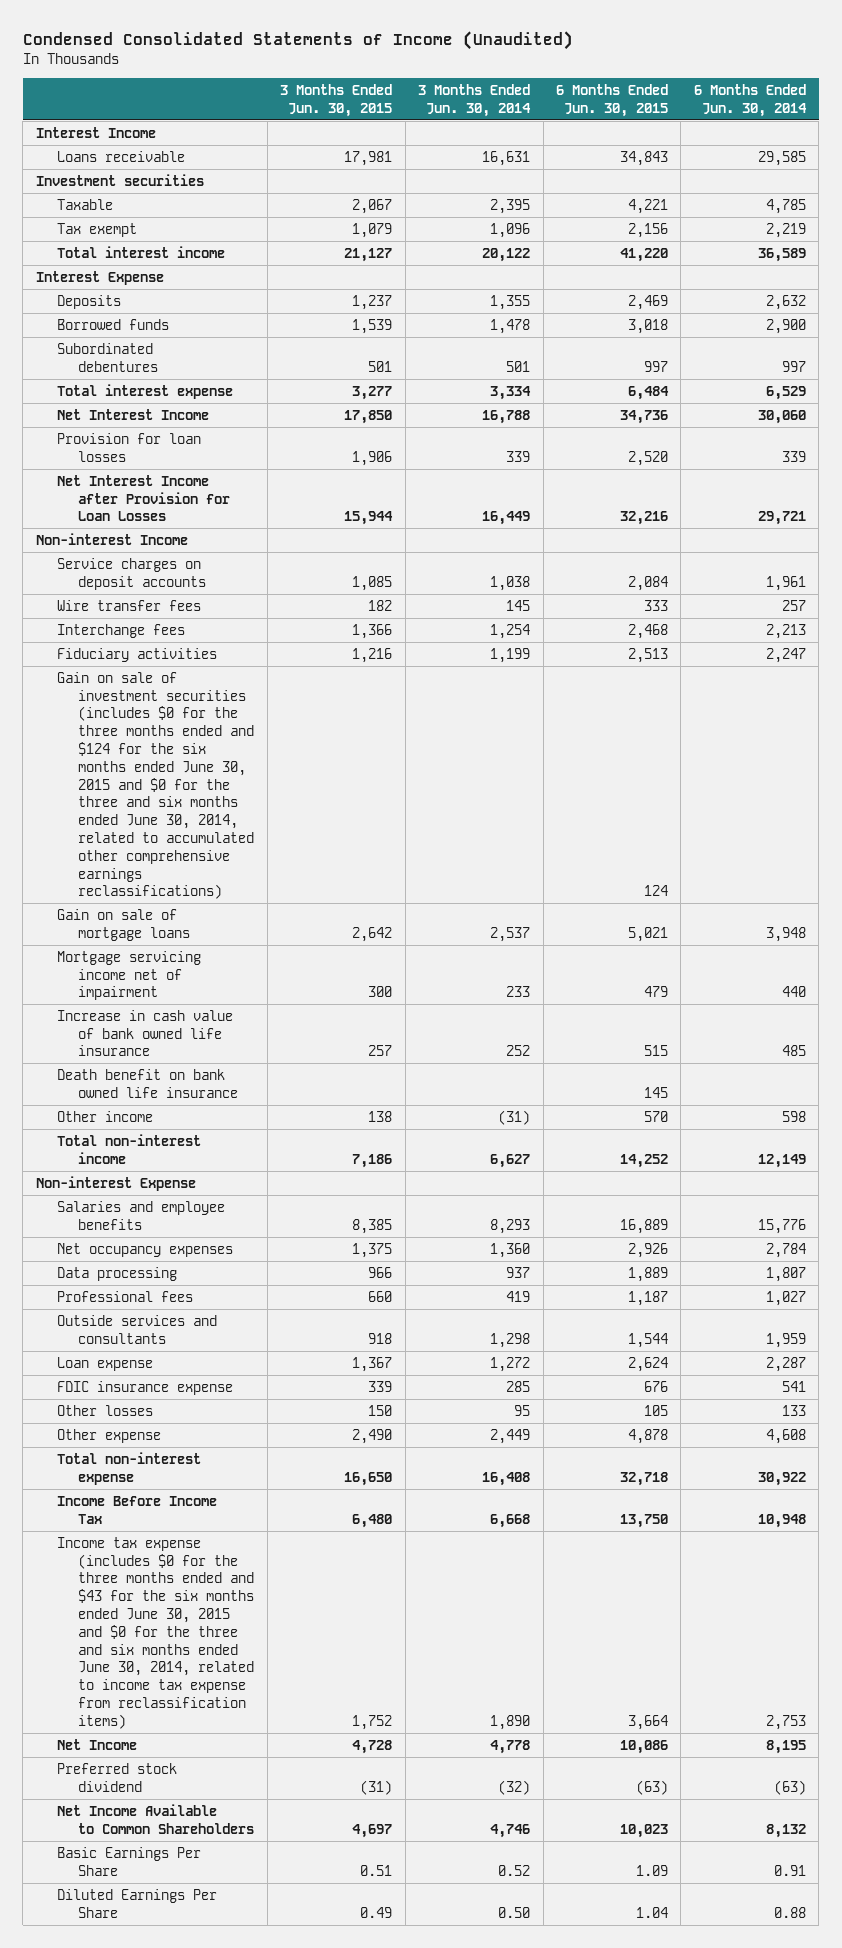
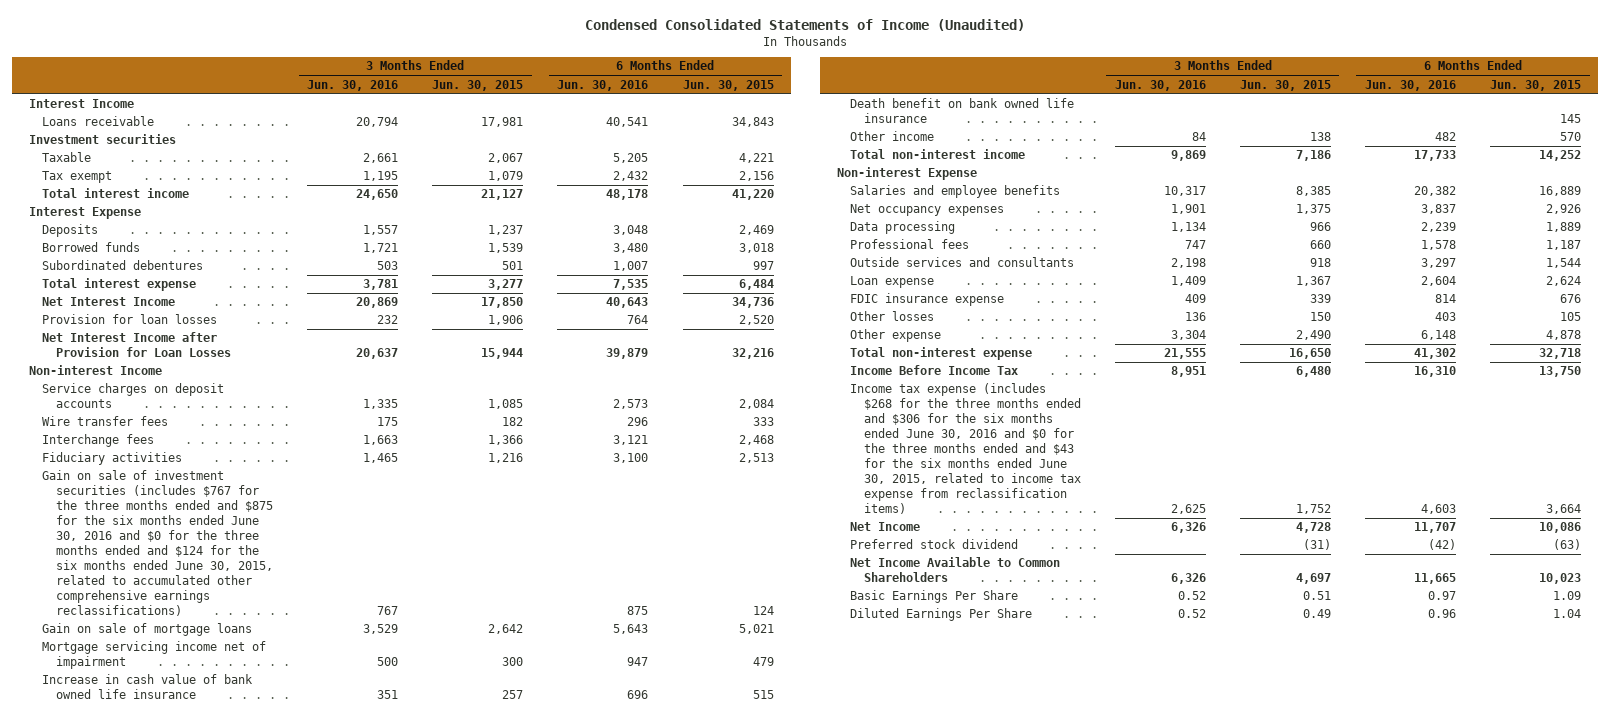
- | 3 Months Ended Jun. 30, 2015 | 3 Months Ended Jun. 30, 2014 | 6 Months Ended Jun. 30, 2015 | 6 Months Ended Jun. 30, 2014
+ | 3 Months Ended Jun. 30, 2016 | 3 Months Ended Jun. 30, 2015 | 6 Months Ended Jun. 30, 2016 | 6 Months Ended Jun. 30, 2015
- Gain on sale of investment securities (includes $0 for the three months ended and $124 for the six months ended June 30, 2015 and $0 for the three and six months ended June 30, 2014, related to accumulated other comprehensive earnings reclassifications) | | | 124 |
+ Gain on sale of investment securities (includes $767 for the three months ended and $875 for the six months ended June 30, 2016 and $0 for the three months ended and $124 for the six months ended June 30, 2015, related to accumulated other comprehensive earnings reclassifications) | 767 | | 875 | 124
- Income tax expense (includes $0 for the three months ended and $43 for the six months ended June 30, 2015 and $0 for the three and six months ended June 30, 2014, related to income tax expense from reclassification items) | 1,752 | 1,890 | 3,664 | 2,753
+ Income tax expense (includes $268 for the three months ended and $306 for the six months ended June 30, 2016 and $0 for the three months ended and $43 for the six months ended June 30, 2015, related to income tax expense from reclassification items) | 2,625 | 1,752 | 4,603 | 3,664

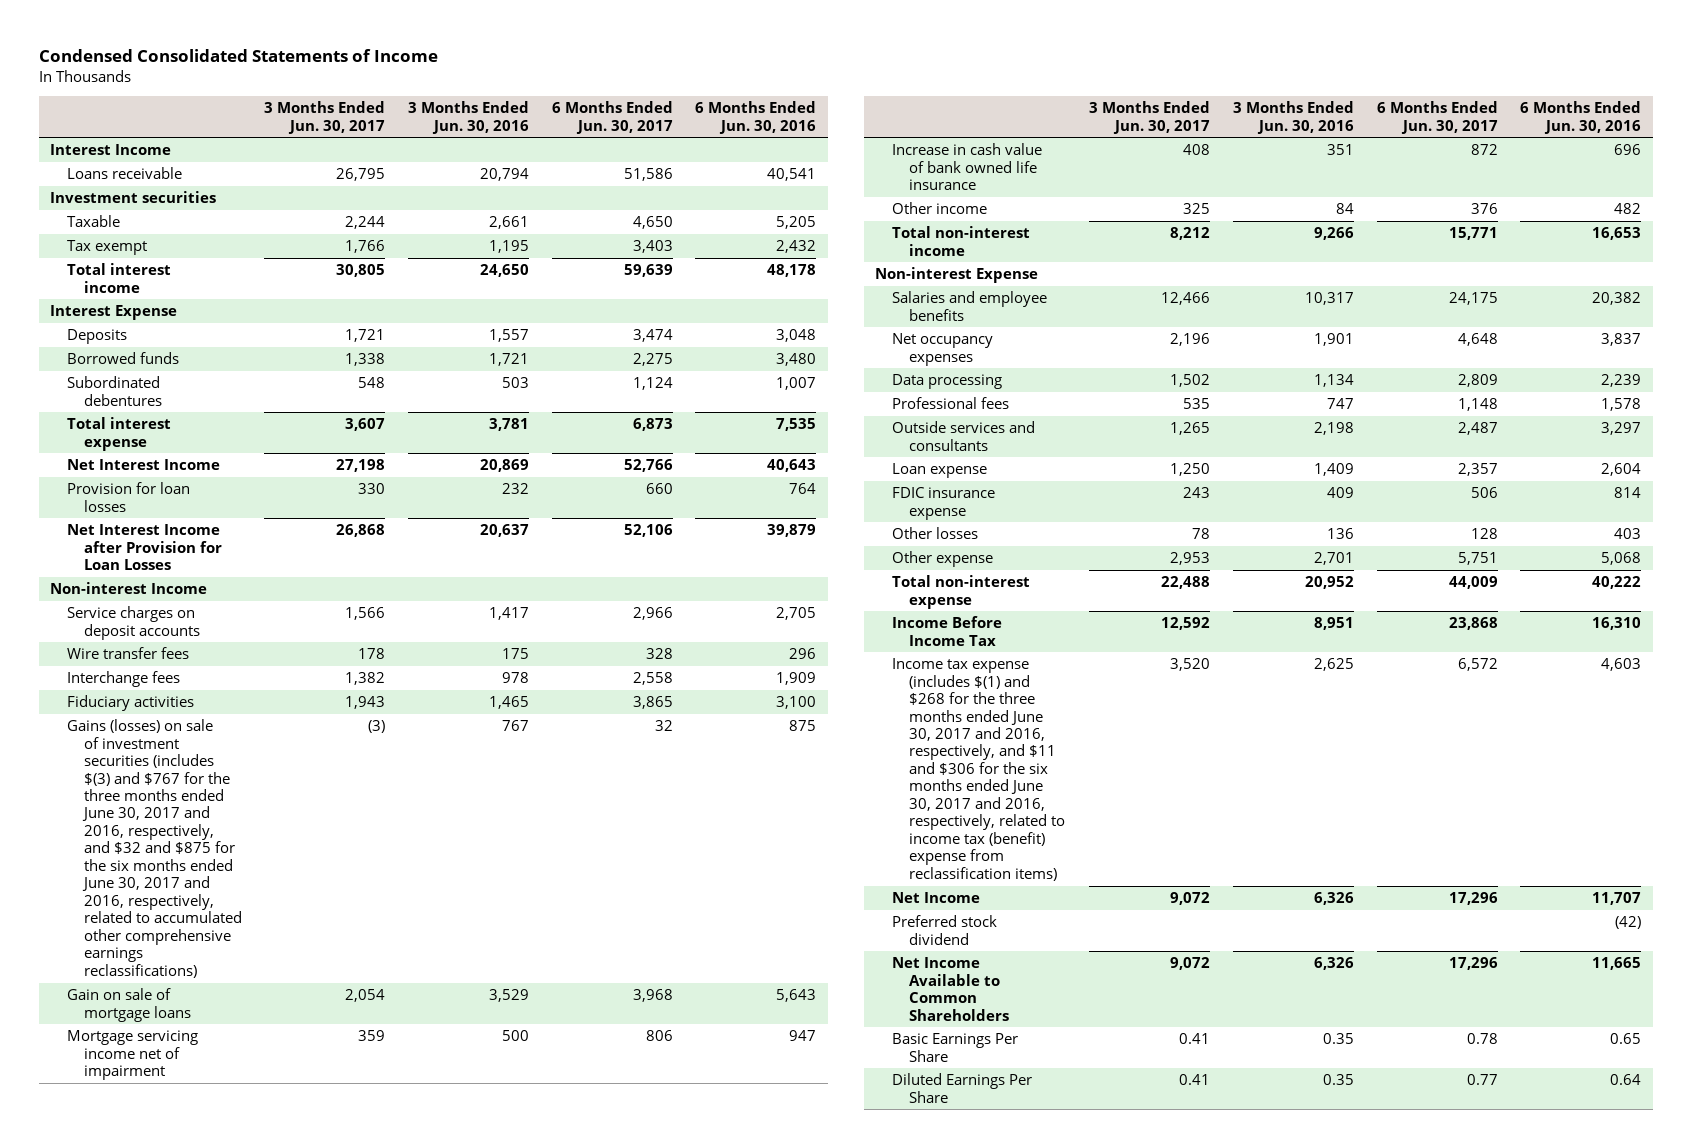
- Condensed Consolidated Statements of Income (Unaudited)
+ Condensed Consolidated Statements of Income
- | 3 Months Ended Jun. 30, 2016 | 3 Months Ended Jun. 30, 2015 | 6 Months Ended Jun. 30, 2016 | 6 Months Ended Jun. 30, 2015
+ | 3 Months Ended Jun. 30, 2017 | 3 Months Ended Jun. 30, 2016 | 6 Months Ended Jun. 30, 2017 | 6 Months Ended Jun. 30, 2016
- Service charges on deposit accounts | 1,335 | 1,085 | 2,573 | 2,084
+ Service charges on deposit accounts | 1,566 | 1,417 | 2,966 | 2,705
- Interchange fees | 1,663 | 1,366 | 3,121 | 2,468
+ Interchange fees | 1,382 | 978 | 2,558 | 1,909
- Gain on sale of investment securities (includes $767 for the three months ended and $875 for the six months ended June 30, 2016 and $0 for the three months ended and $124 for the six months ended June 30, 2015, related to accumulated other comprehensive earnings reclassifications) | 767 | | 875 | 124
+ Gains (losses) on sale of investment securities (includes $(3) and $767 for the three months ended June 30, 2017 and 2016, respectively, and $32 and $875 for the six months ended June 30, 2017 and 2016, respectively, related to accumulated other comprehensive earnings reclassifications) | (3) | 767 | 32 | 875
- Death benefit on bank owned life insurance | | | | 145
- Total non-interest income | 9,869 | 7,186 | 17,733 | 14,252
+ Total non-interest income | 8,212 | 9,266 | 15,771 | 16,653
- Other expense | 3,304 | 2,490 | 6,148 | 4,878
- Total non-interest expense | 21,555 | 16,650 | 41,302 | 32,718
+ Other expense | 2,953 | 2,701 | 5,751 | 5,068
+ Total non-interest expense | 22,488 | 20,952 | 44,009 | 40,222
- Income tax expense (includes $268 for the three months ended and $306 for the six months ended June 30, 2016 and $0 for the three months ended and $43 for the six months ended June 30, 2015, related to income tax expense from reclassification items) | 2,625 | 1,752 | 4,603 | 3,664
+ Income tax expense (includes $(1) and $268 for the three months ended June 30, 2017 and 2016, respectively, and $11 and $306 for the six months ended June 30, 2017 and 2016, respectively, related to income tax (benefit) expense from reclassification items) | 3,520 | 2,625 | 6,572 | 4,603
- Basic Earnings Per Share | 0.52 | 0.51 | 0.97 | 1.09
- Diluted Earnings Per Share | 0.52 | 0.49 | 0.96 | 1.04
+ Basic Earnings Per Share | 0.41 | 0.35 | 0.78 | 0.65
+ Diluted Earnings Per Share | 0.41 | 0.35 | 0.77 | 0.64

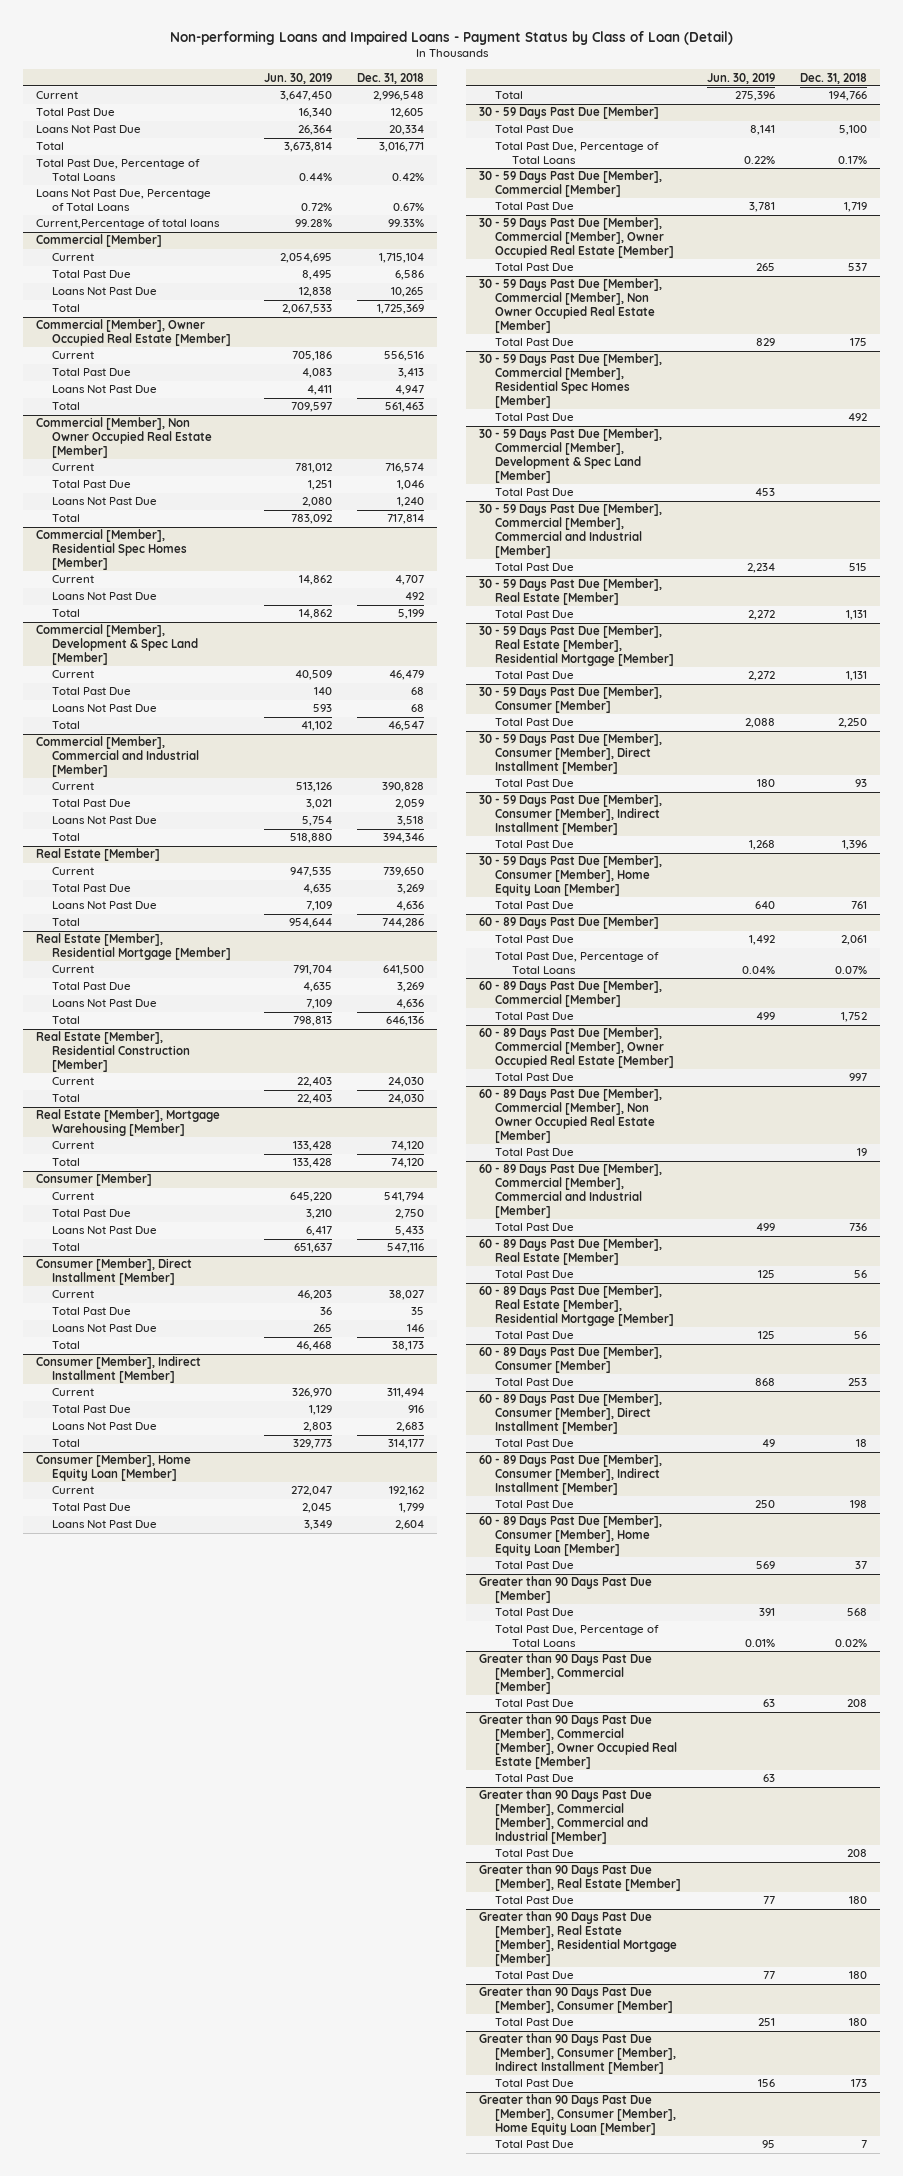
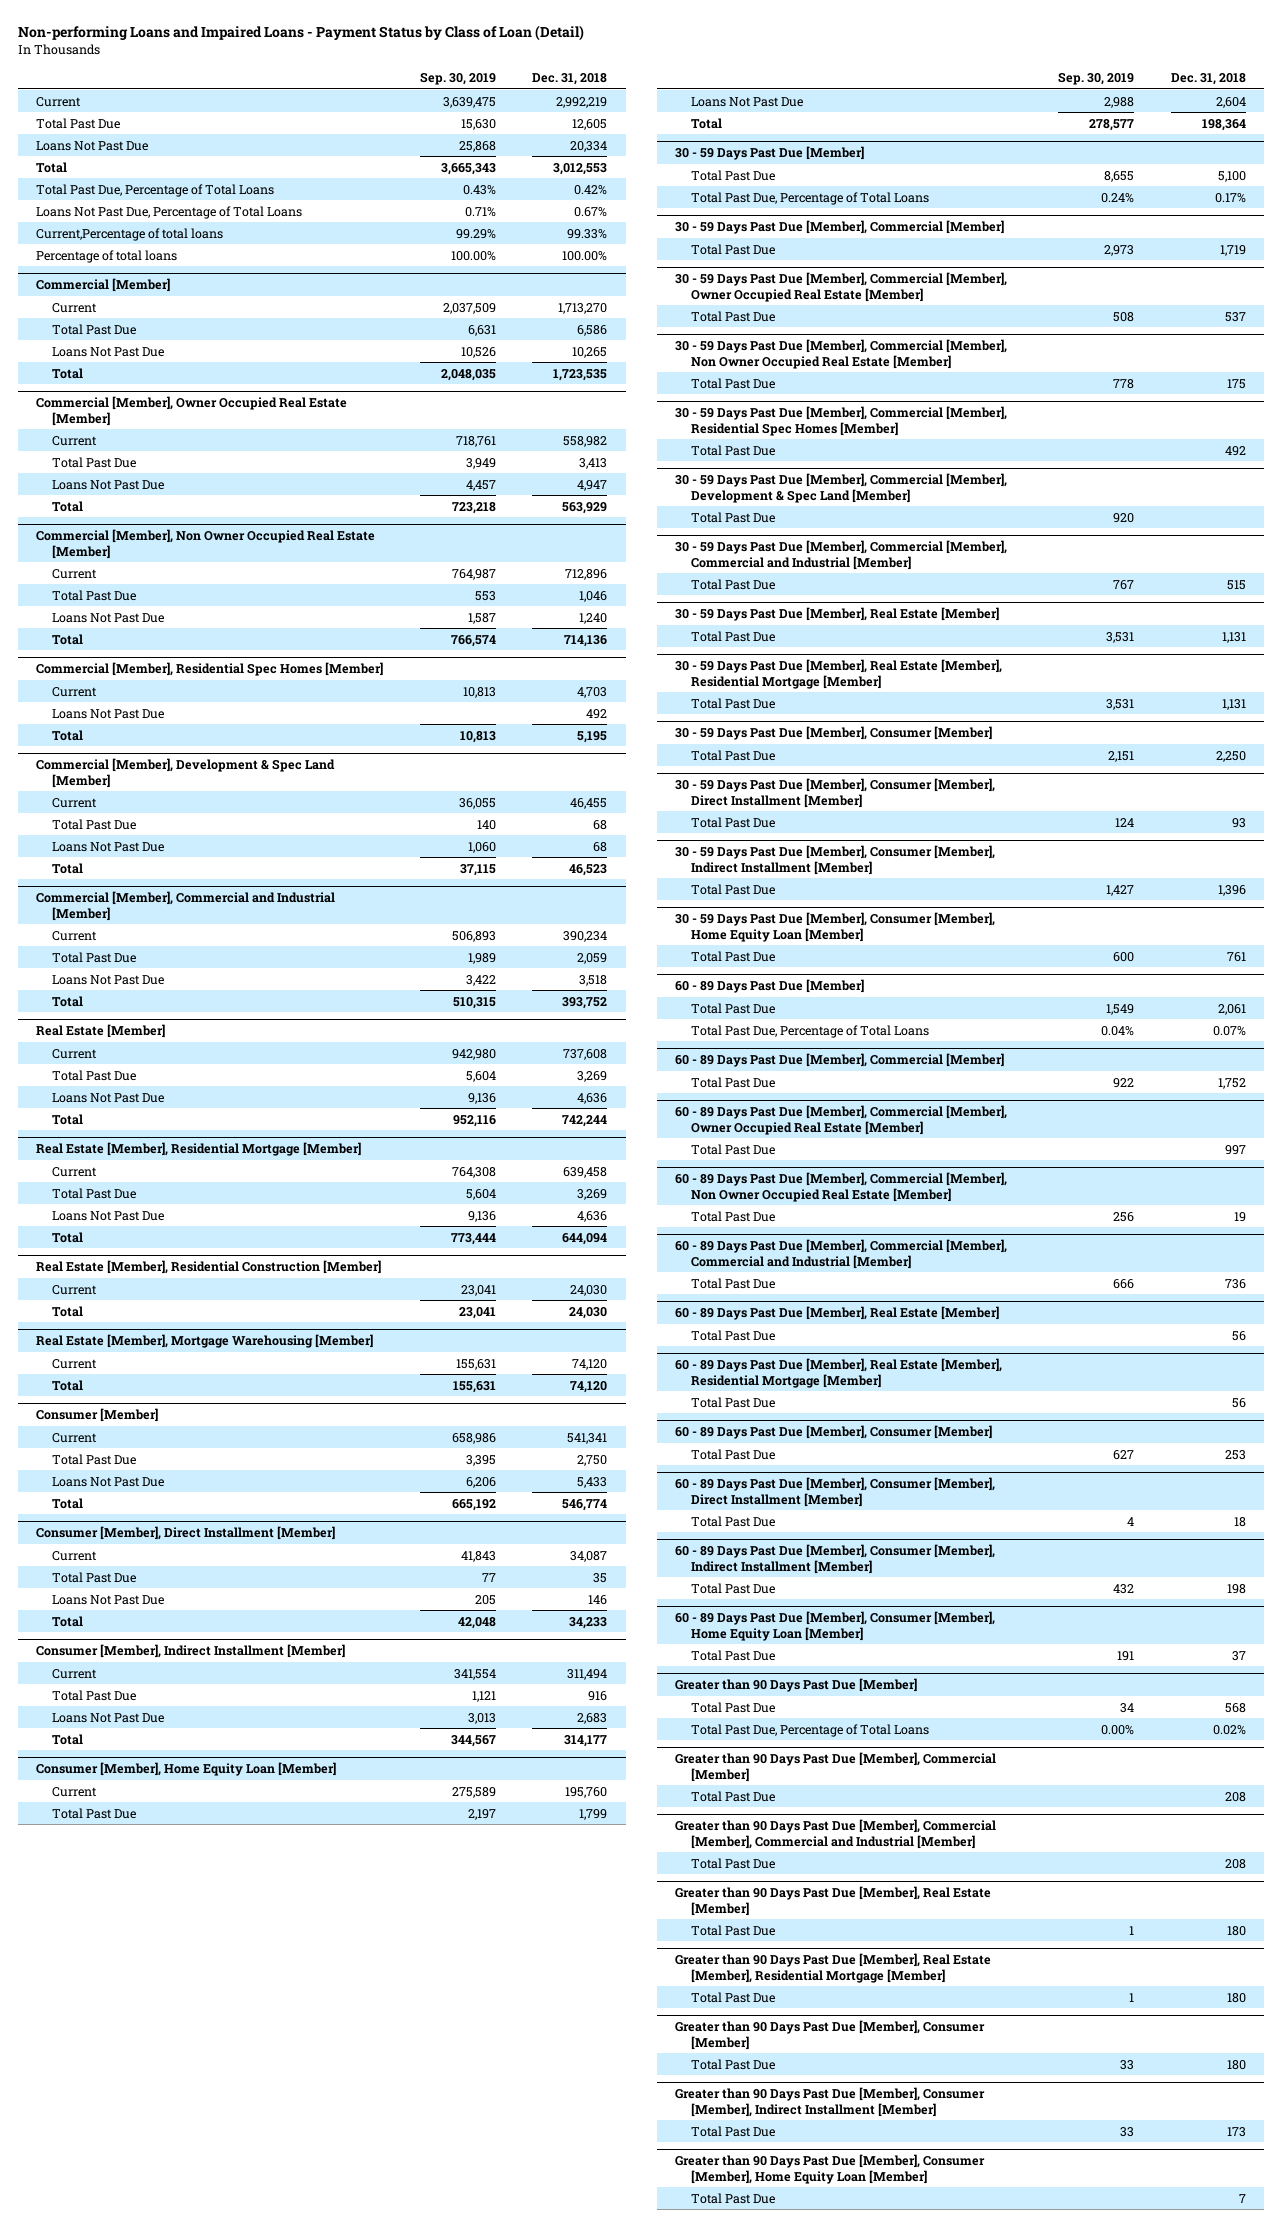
- | Jun. 30, 2019 | Dec. 31, 2018
+ | Sep. 30, 2019 | Dec. 31, 2018
- Current | 3,647,450 | 2,996,548
+ Current | 3,639,475 | 2,992,219
- Total | 3,673,814 | 3,016,771
+ Total | 3,665,343 | 3,012,553
+ Percentage of total loans | 100.00% | 100.00%
@ Commercial [Member]
- Current | 2,054,695 | 1,715,104
+ Current | 2,037,509 | 1,713,270
- Total | 2,067,533 | 1,725,369
+ Total | 2,048,035 | 1,723,535
@ Commercial [Member], Owner Occupied Real Estate [Member]
- Current | 705,186 | 556,516
+ Current | 718,761 | 558,982
- Total | 709,597 | 561,463
+ Total | 723,218 | 563,929
@ Commercial [Member], Non Owner Occupied Real Estate [Member]
- Current | 781,012 | 716,574
+ Current | 764,987 | 712,896
- Total | 783,092 | 717,814
+ Total | 766,574 | 714,136
@ Commercial [Member], Residential Spec Homes [Member]
- Current | 14,862 | 4,707
+ Current | 10,813 | 4,703
- Total | 14,862 | 5,199
+ Total | 10,813 | 5,195
@ Commercial [Member], Development & Spec Land [Member]
- Current | 40,509 | 46,479
+ Current | 36,055 | 46,455
- Total | 41,102 | 46,547
+ Total | 37,115 | 46,523
@ Commercial [Member], Commercial and Industrial [Member]
- Current | 513,126 | 390,828
+ Current | 506,893 | 390,234
- Total | 518,880 | 394,346
+ Total | 510,315 | 393,752
@ Real Estate [Member]
- Current | 947,535 | 739,650
+ Current | 942,980 | 737,608
- Total | 954,644 | 744,286
+ Total | 952,116 | 742,244
@ Real Estate [Member], Residential Mortgage [Member]
- Current | 791,704 | 641,500
+ Current | 764,308 | 639,458
- Total | 798,813 | 646,136
+ Total | 773,444 | 644,094
@ Consumer [Member]
- Current | 645,220 | 541,794
+ Current | 658,986 | 541,341
- Total | 651,637 | 547,116
+ Total | 665,192 | 546,774
@ Consumer [Member], Direct Installment [Member]
- Current | 46,203 | 38,027
+ Current | 41,843 | 34,087
- Total | 46,468 | 38,173
+ Total | 42,048 | 34,233
@ Consumer [Member], Home Equity Loan [Member]
- Current | 272,047 | 192,162
+ Current | 275,589 | 195,760
- Total | 275,396 | 194,766
+ Total | 278,577 | 198,364
- Greater than 90 Days Past Due [Member], Commercial [Member], Owner Occupied Real Estate [Member]
- Total Past Due | 63 |

